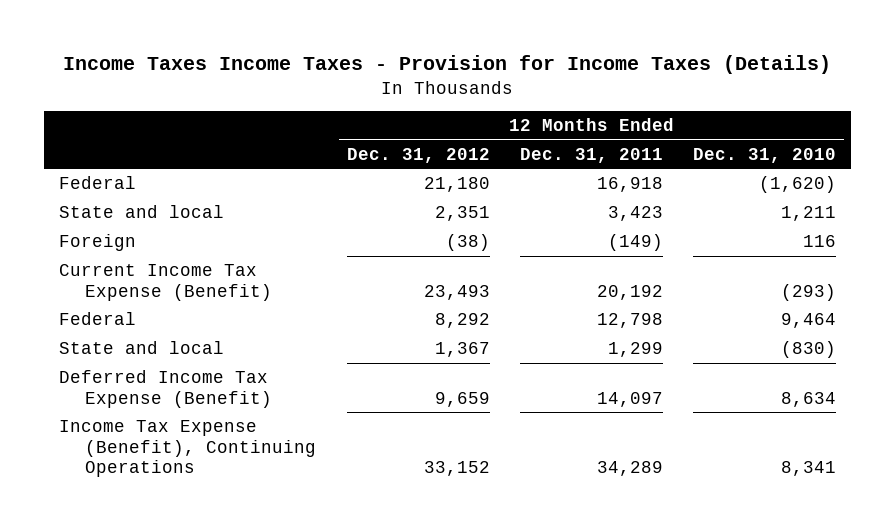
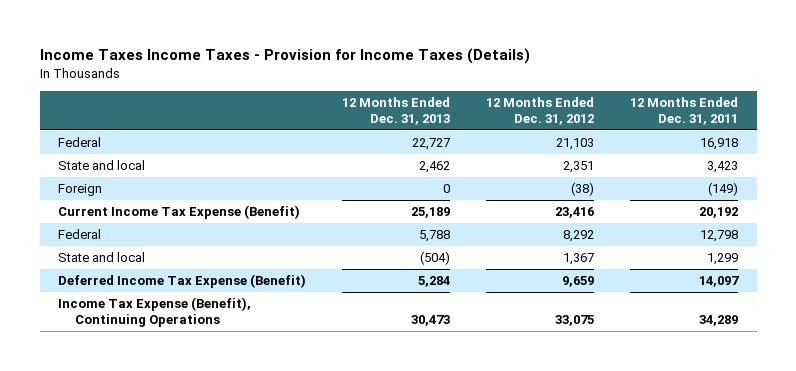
- | 12 Months Ended Dec. 31, 2012 | 12 Months Ended Dec. 31, 2011 | 12 Months Ended Dec. 31, 2010
+ | 12 Months Ended Dec. 31, 2013 | 12 Months Ended Dec. 31, 2012 | 12 Months Ended Dec. 31, 2011
- Federal | 21,180 | 16,918 | (1,620)
+ Federal | 22,727 | 21,103 | 16,918
- Current Income Tax Expense (Benefit) | 23,493 | 20,192 | (293)
+ Current Income Tax Expense (Benefit) | 25,189 | 23,416 | 20,192
- Income Tax Expense (Benefit), Continuing Operations | 33,152 | 34,289 | 8,341
+ Income Tax Expense (Benefit), Continuing Operations | 30,473 | 33,075 | 34,289

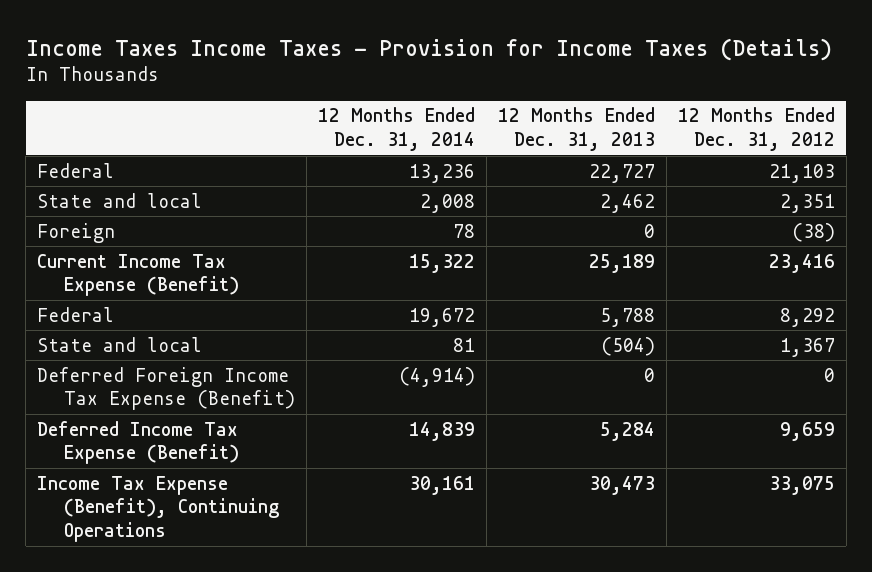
- | 12 Months Ended Dec. 31, 2013 | 12 Months Ended Dec. 31, 2012 | 12 Months Ended Dec. 31, 2011
+ | 12 Months Ended Dec. 31, 2014 | 12 Months Ended Dec. 31, 2013 | 12 Months Ended Dec. 31, 2012
+ Deferred Foreign Income Tax Expense (Benefit) | (4,914) | 0 | 0

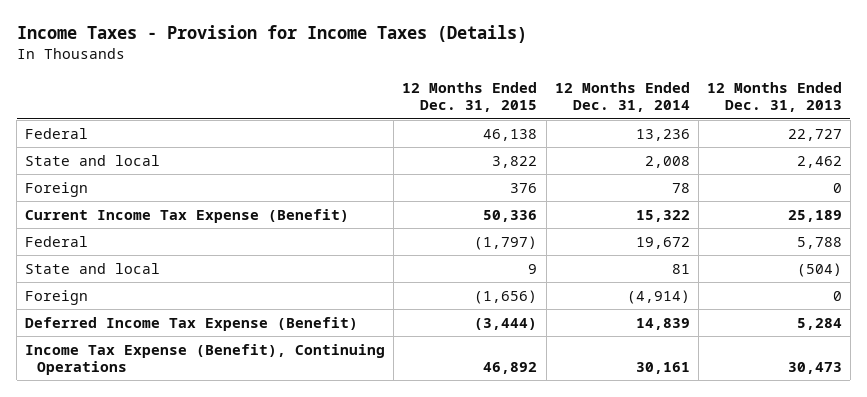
- Income Taxes Income Taxes - Provision for Income Taxes (Details)
+ Income Taxes - Provision for Income Taxes (Details)
- | 12 Months Ended Dec. 31, 2014 | 12 Months Ended Dec. 31, 2013 | 12 Months Ended Dec. 31, 2012
+ | 12 Months Ended Dec. 31, 2015 | 12 Months Ended Dec. 31, 2014 | 12 Months Ended Dec. 31, 2013
- Deferred Foreign Income Tax Expense (Benefit) | (4,914) | 0 | 0
+ Foreign | (1,656) | (4,914) | 0

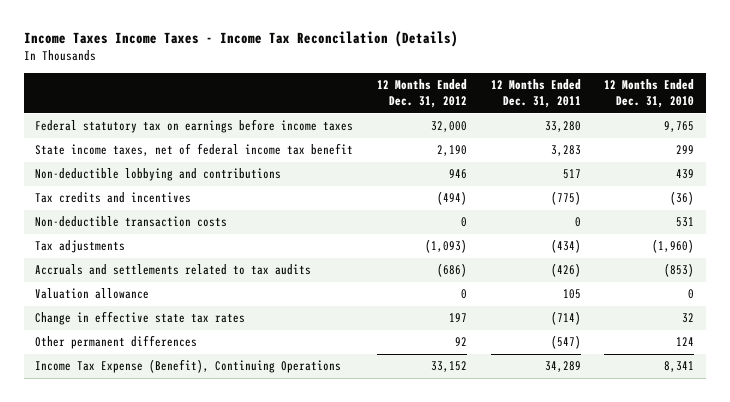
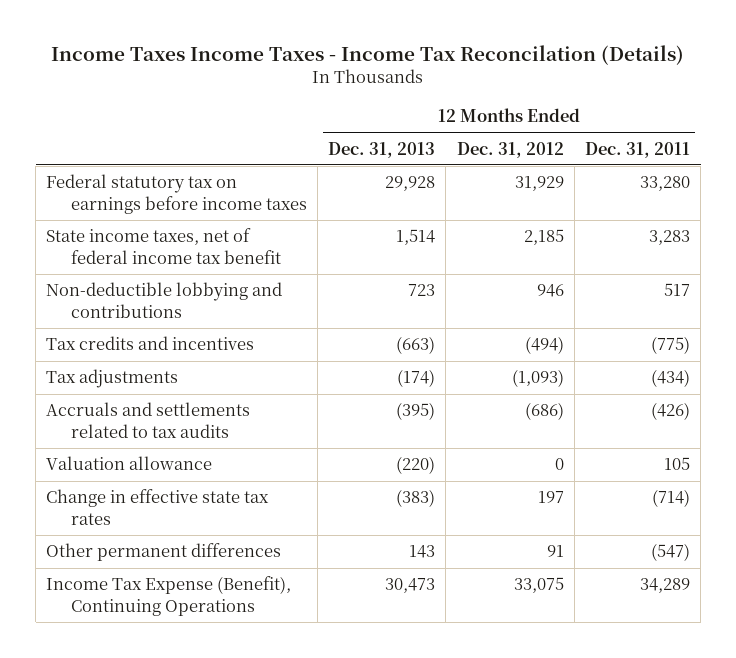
- | 12 Months Ended Dec. 31, 2012 | 12 Months Ended Dec. 31, 2011 | 12 Months Ended Dec. 31, 2010
+ | 12 Months Ended Dec. 31, 2013 | 12 Months Ended Dec. 31, 2012 | 12 Months Ended Dec. 31, 2011
- Federal statutory tax on earnings before income taxes | 32,000 | 33,280 | 9,765
- State income taxes, net of federal income tax benefit | 2,190 | 3,283 | 299
+ Federal statutory tax on earnings before income taxes | 29,928 | 31,929 | 33,280
+ State income taxes, net of federal income tax benefit | 1,514 | 2,185 | 3,283
- Non-deductible transaction costs | 0 | 0 | 531
- Other permanent differences | 92 | (547) | 124
- Income Tax Expense (Benefit), Continuing Operations | 33,152 | 34,289 | 8,341
+ Other permanent differences | 143 | 91 | (547)
+ Income Tax Expense (Benefit), Continuing Operations | 30,473 | 33,075 | 34,289

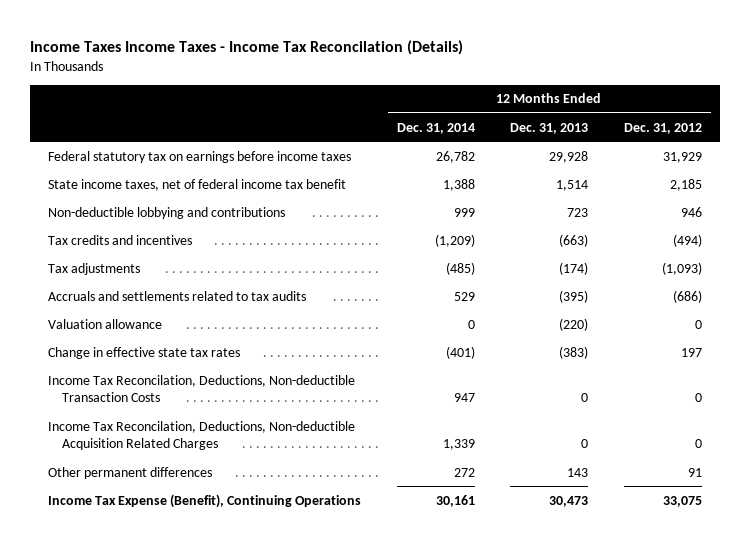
- | 12 Months Ended Dec. 31, 2013 | 12 Months Ended Dec. 31, 2012 | 12 Months Ended Dec. 31, 2011
+ | 12 Months Ended Dec. 31, 2014 | 12 Months Ended Dec. 31, 2013 | 12 Months Ended Dec. 31, 2012
+ Income Tax Reconcilation, Deductions, Non-deductible Transaction Costs | 947 | 0 | 0
+ Income Tax Reconcilation, Deductions, Non-deductible Acquisition Related Charges | 1,339 | 0 | 0

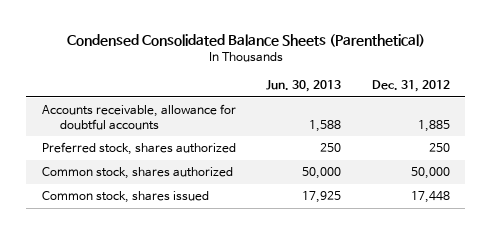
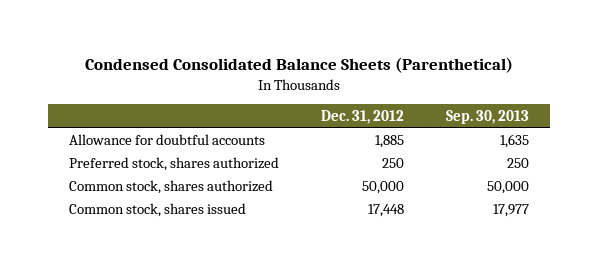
- | Jun. 30, 2013 | Dec. 31, 2012
+ | Dec. 31, 2012 | Sep. 30, 2013
- Accounts receivable, allowance for doubtful accounts | 1,588 | 1,885
+ Allowance for doubtful accounts | 1,885 | 1,635

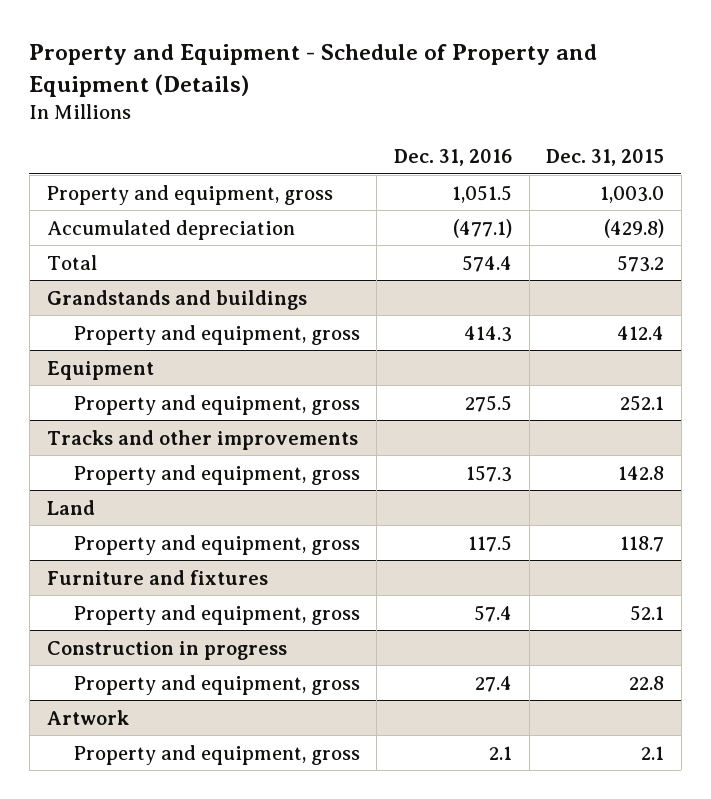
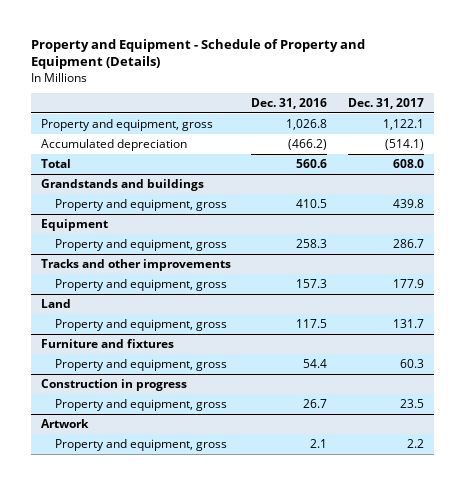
- | Dec. 31, 2016 | Dec. 31, 2015
+ | Dec. 31, 2016 | Dec. 31, 2017
- Property and equipment, gross | 1,051.5 | 1,003.0
- Accumulated depreciation | (477.1) | (429.8)
- Total | 574.4 | 573.2
+ Property and equipment, gross | 1,026.8 | 1,122.1
+ Accumulated depreciation | (466.2) | (514.1)
+ Total | 560.6 | 608.0
@ Grandstands and buildings
- Property and equipment, gross | 414.3 | 412.4
+ Property and equipment, gross | 410.5 | 439.8
@ Equipment
- Property and equipment, gross | 275.5 | 252.1
+ Property and equipment, gross | 258.3 | 286.7
@ Furniture and fixtures
- Property and equipment, gross | 57.4 | 52.1
+ Property and equipment, gross | 54.4 | 60.3
@ Construction in progress
- Property and equipment, gross | 27.4 | 22.8
+ Property and equipment, gross | 26.7 | 23.5

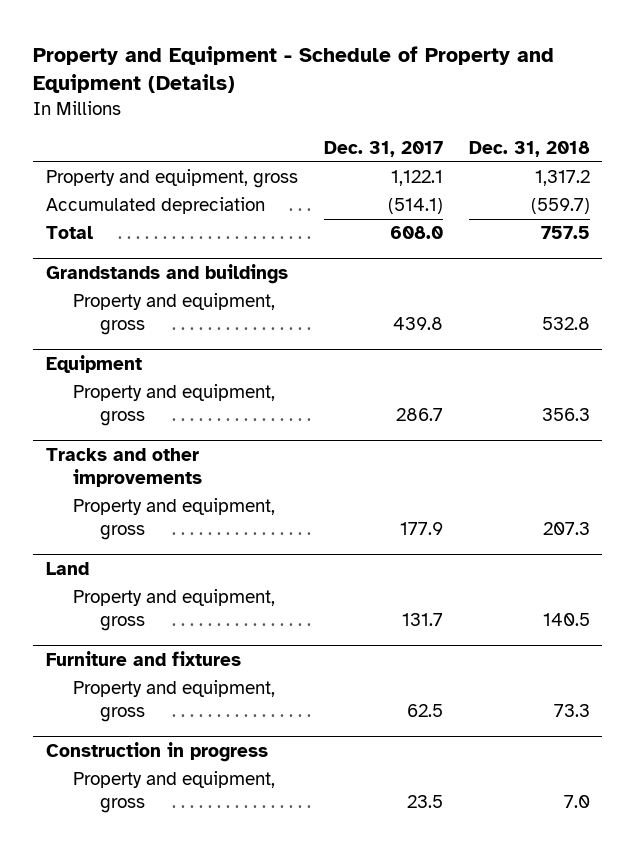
- | Dec. 31, 2016 | Dec. 31, 2017
+ | Dec. 31, 2017 | Dec. 31, 2018
@ Furniture and fixtures
- Property and equipment, gross | 54.4 | 60.3
+ Property and equipment, gross | 62.5 | 73.3
- Artwork
- Property and equipment, gross | 2.1 | 2.2

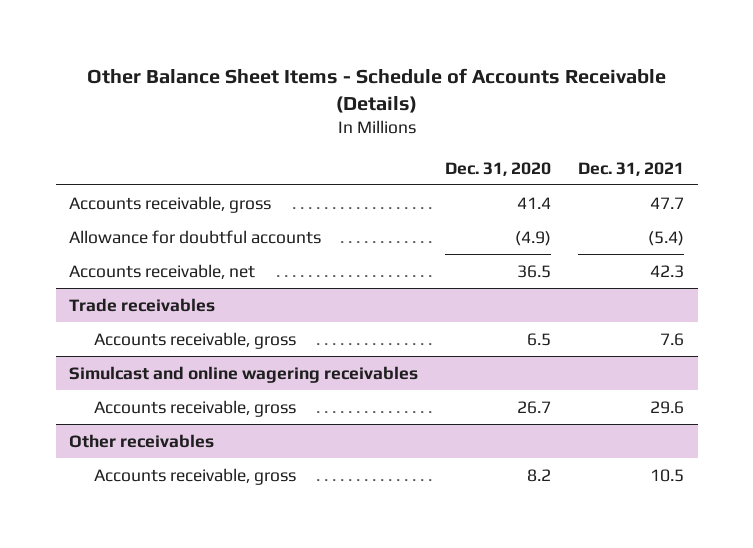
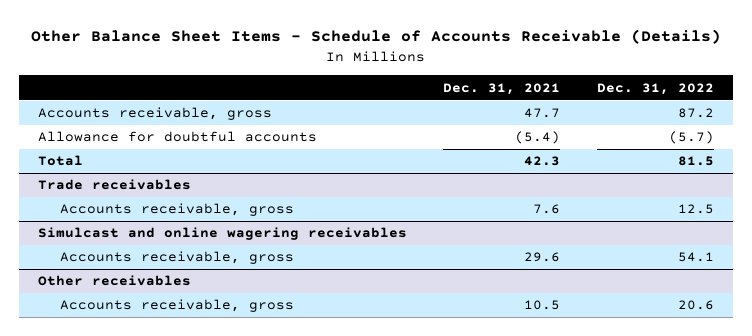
- | Dec. 31, 2020 | Dec. 31, 2021
+ | Dec. 31, 2021 | Dec. 31, 2022
- Accounts receivable, net | 36.5 | 42.3
+ Total | 42.3 | 81.5

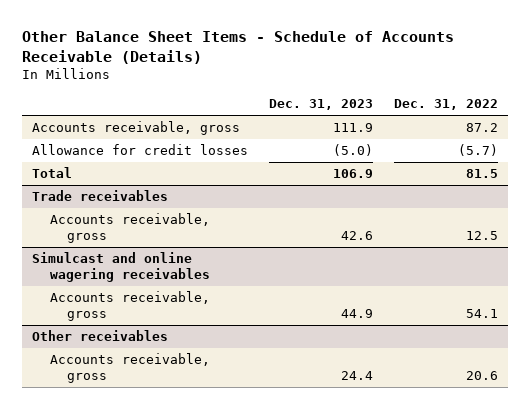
- | Dec. 31, 2021 | Dec. 31, 2022
+ | Dec. 31, 2023 | Dec. 31, 2022
- Allowance for doubtful accounts | (5.4) | (5.7)
+ Allowance for credit losses | (5.0) | (5.7)

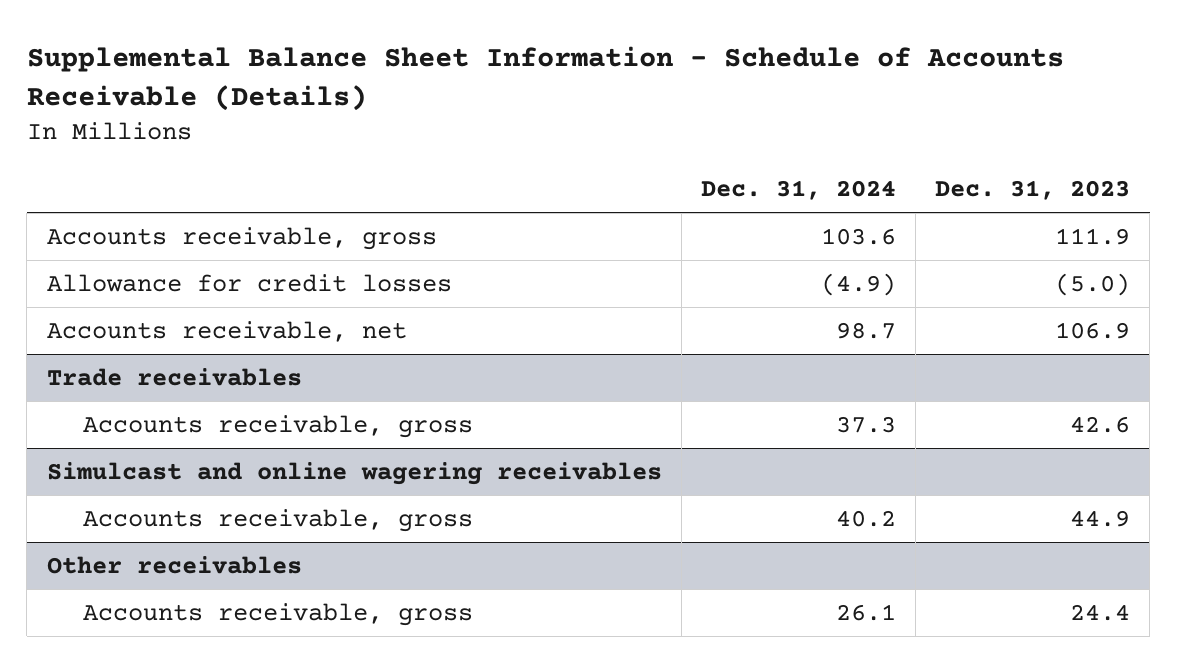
- Other Balance Sheet Items - Schedule of Accounts Receivable (Details)
+ Supplemental Balance Sheet Information - Schedule of Accounts Receivable (Details)
- | Dec. 31, 2023 | Dec. 31, 2022
+ | Dec. 31, 2024 | Dec. 31, 2023
- Total | 106.9 | 81.5
+ Accounts receivable, net | 98.7 | 106.9

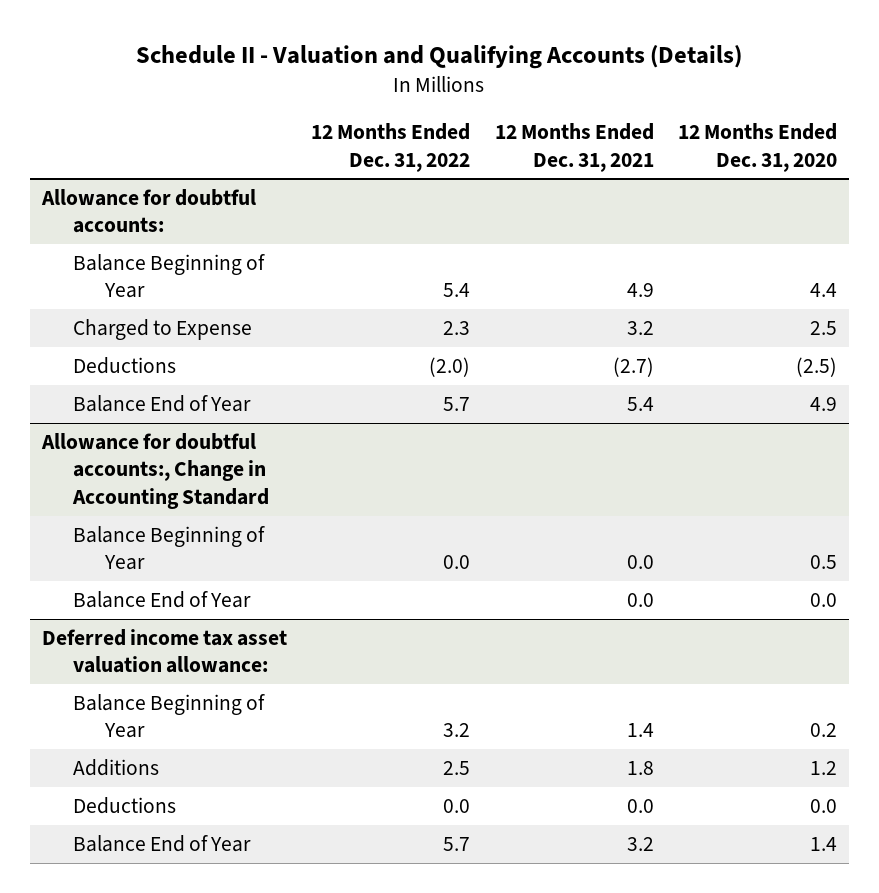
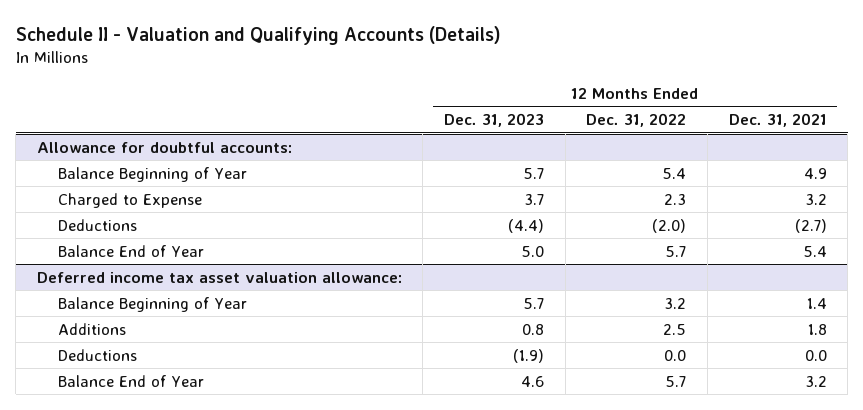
- | 12 Months Ended Dec. 31, 2022 | 12 Months Ended Dec. 31, 2021 | 12 Months Ended Dec. 31, 2020
+ | 12 Months Ended Dec. 31, 2023 | 12 Months Ended Dec. 31, 2022 | 12 Months Ended Dec. 31, 2021
- Allowance for doubtful accounts:, Change in Accounting Standard
- Balance Beginning of Year | 0.0 | 0.0 | 0.5
- Balance End of Year | | 0.0 | 0.0

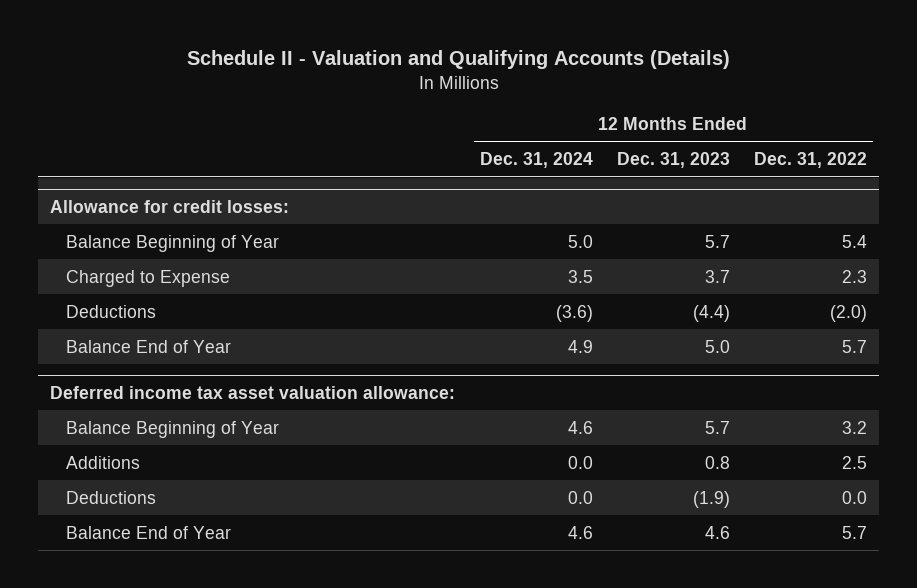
- | 12 Months Ended Dec. 31, 2023 | 12 Months Ended Dec. 31, 2022 | 12 Months Ended Dec. 31, 2021
+ | 12 Months Ended Dec. 31, 2024 | 12 Months Ended Dec. 31, 2023 | 12 Months Ended Dec. 31, 2022
- Allowance for doubtful accounts:
+ Allowance for credit losses:

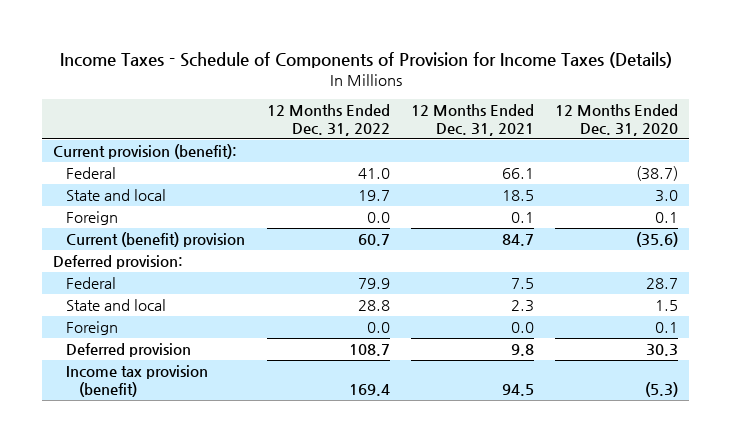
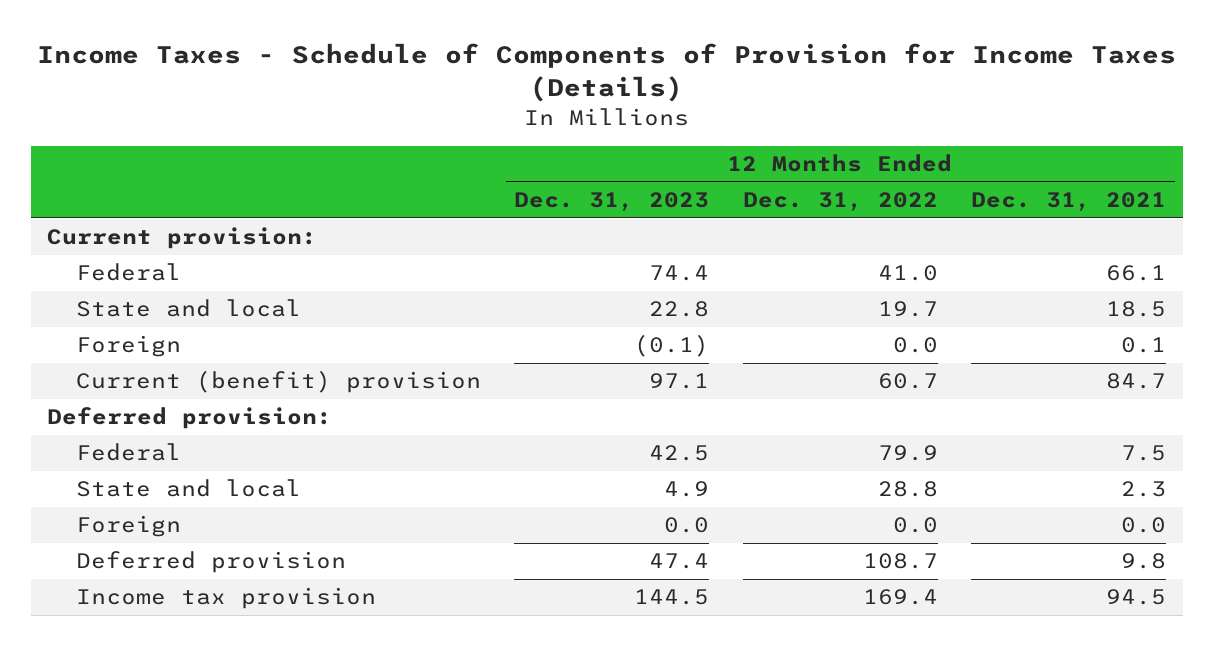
- | 12 Months Ended Dec. 31, 2022 | 12 Months Ended Dec. 31, 2021 | 12 Months Ended Dec. 31, 2020
+ | 12 Months Ended Dec. 31, 2023 | 12 Months Ended Dec. 31, 2022 | 12 Months Ended Dec. 31, 2021
- Current provision (benefit):
+ Current provision:
- Income tax provision (benefit) | 169.4 | 94.5 | (5.3)
+ Income tax provision | 144.5 | 169.4 | 94.5

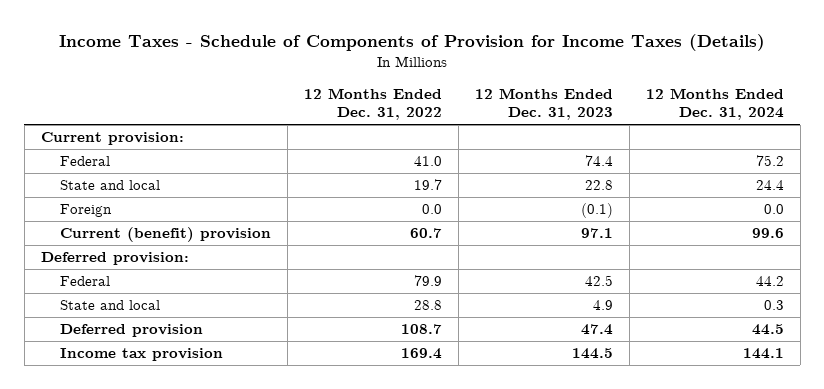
- | 12 Months Ended Dec. 31, 2023 | 12 Months Ended Dec. 31, 2022 | 12 Months Ended Dec. 31, 2021
+ | 12 Months Ended Dec. 31, 2022 | 12 Months Ended Dec. 31, 2023 | 12 Months Ended Dec. 31, 2024
- Foreign | 0.0 | 0.0 | 0.0

